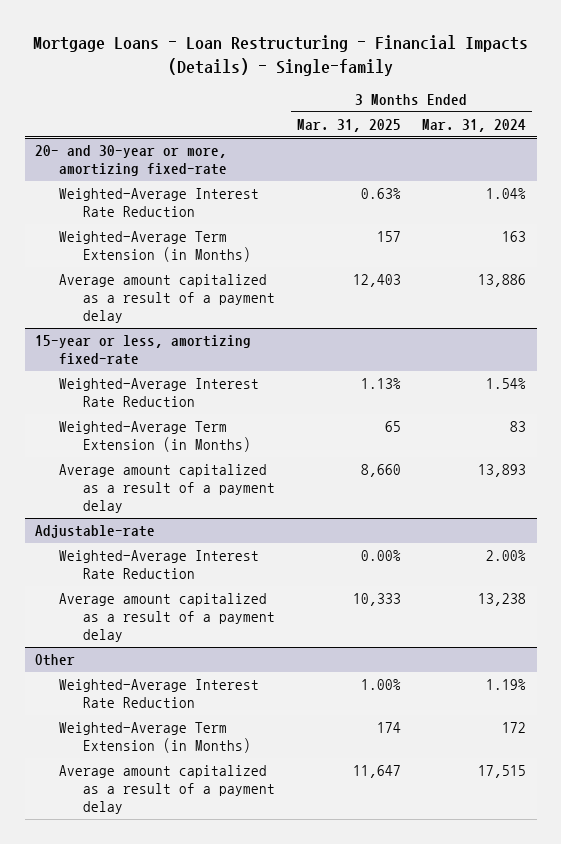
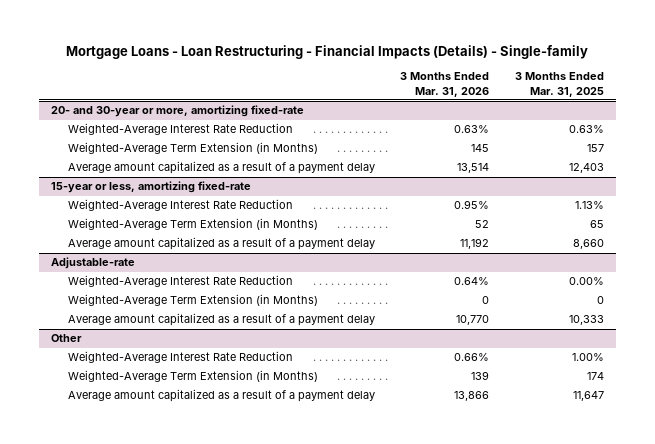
- | 3 Months Ended Mar. 31, 2025 | 3 Months Ended Mar. 31, 2024
+ | 3 Months Ended Mar. 31, 2026 | 3 Months Ended Mar. 31, 2025
@ Adjustable-rate
+ Weighted-Average Term Extension (in Months) | 0 | 0

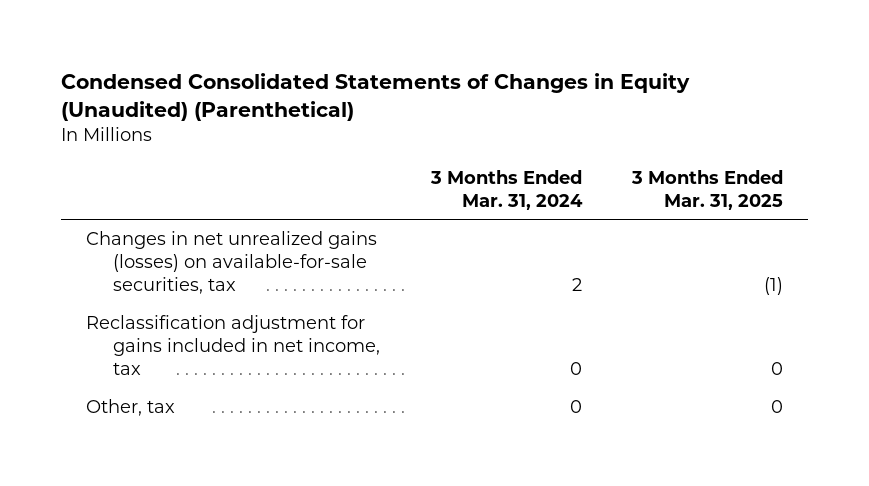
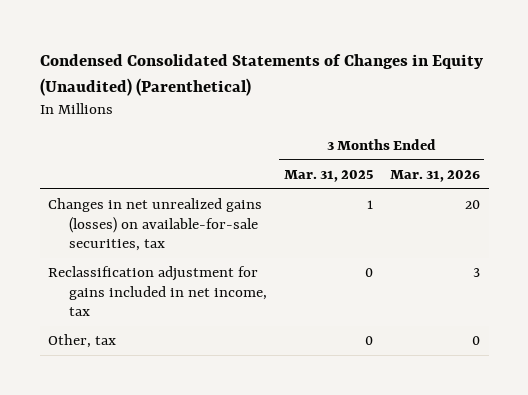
- | 3 Months Ended Mar. 31, 2024 | 3 Months Ended Mar. 31, 2025
+ | 3 Months Ended Mar. 31, 2025 | 3 Months Ended Mar. 31, 2026
- Changes in net unrealized gains (losses) on available-for-sale securities, tax | 2 | (1)
+ Changes in net unrealized gains (losses) on available-for-sale securities, tax | 1 | 20

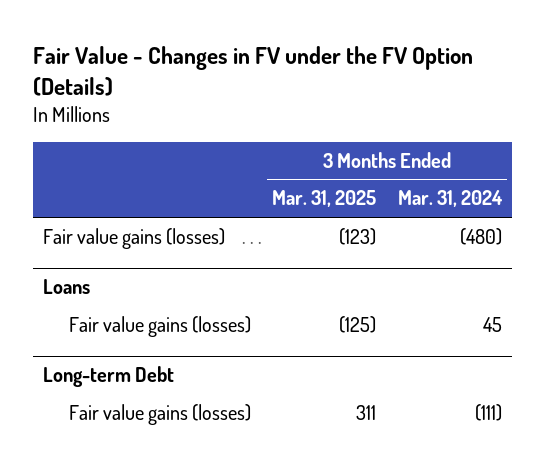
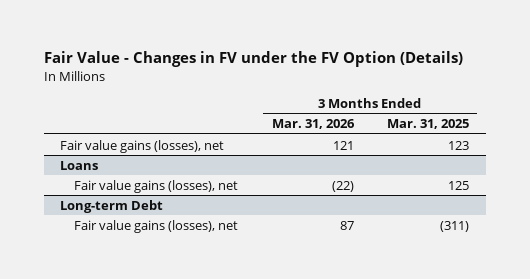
- | 3 Months Ended Mar. 31, 2025 | 3 Months Ended Mar. 31, 2024
+ | 3 Months Ended Mar. 31, 2026 | 3 Months Ended Mar. 31, 2025
- Fair value gains (losses) | (123) | (480)
+ Fair value gains (losses), net | 121 | 123
@ Loans
- Fair value gains (losses) | (125) | 45
+ Fair value gains (losses), net | (22) | 125
@ Long-term Debt
- Fair value gains (losses) | 311 | (111)
+ Fair value gains (losses), net | 87 | (311)

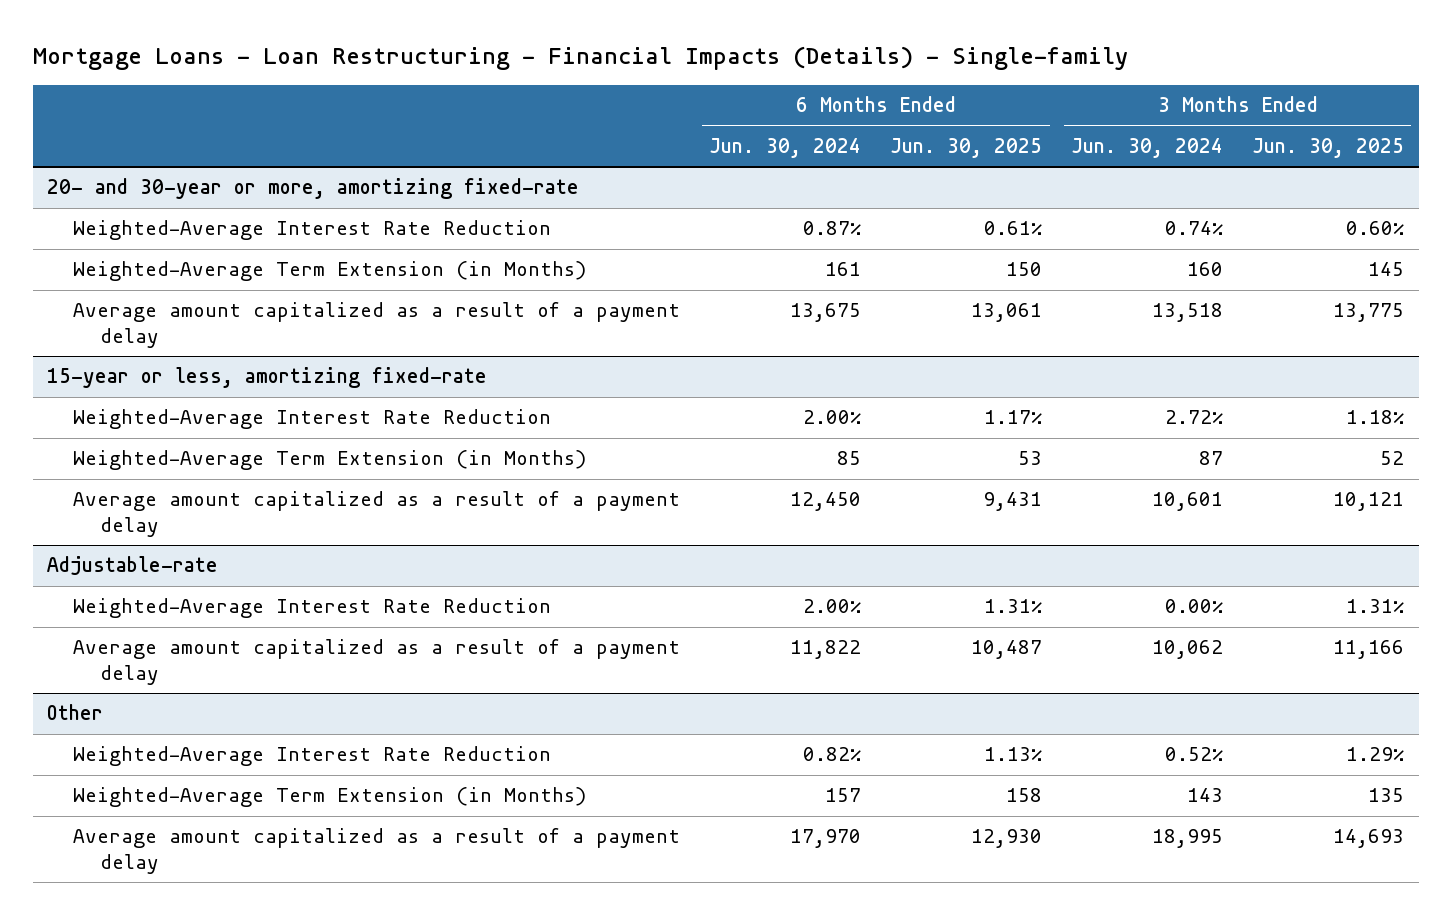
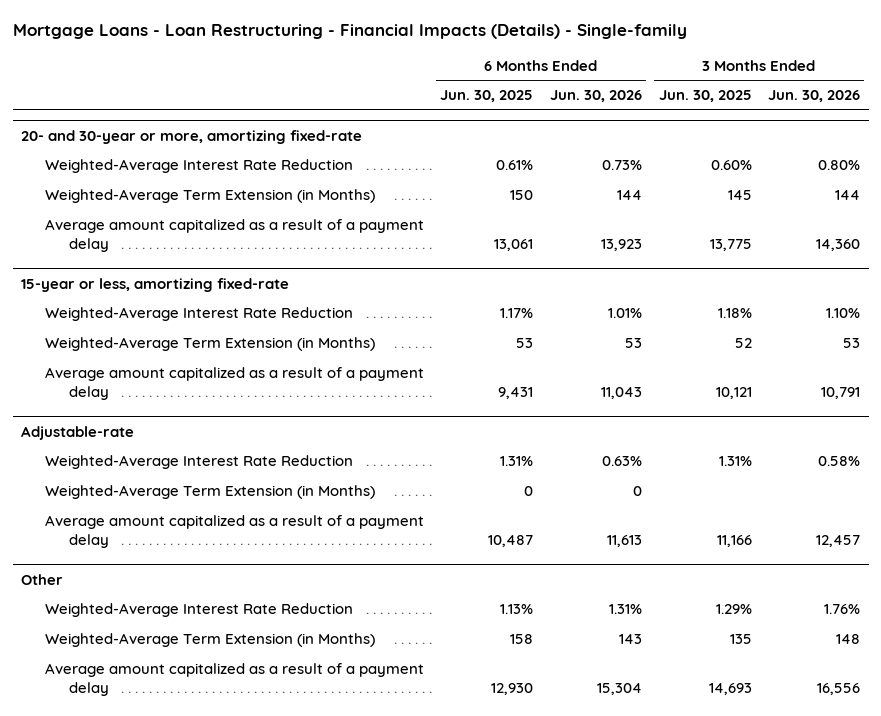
- | 6 Months Ended Jun. 30, 2024 | 6 Months Ended Jun. 30, 2025 | 3 Months Ended Jun. 30, 2024 | 3 Months Ended Jun. 30, 2025
+ | 6 Months Ended Jun. 30, 2025 | 6 Months Ended Jun. 30, 2026 | 3 Months Ended Jun. 30, 2025 | 3 Months Ended Jun. 30, 2026
@ Adjustable-rate
+ Weighted-Average Term Extension (in Months) | 0 | 0 | |

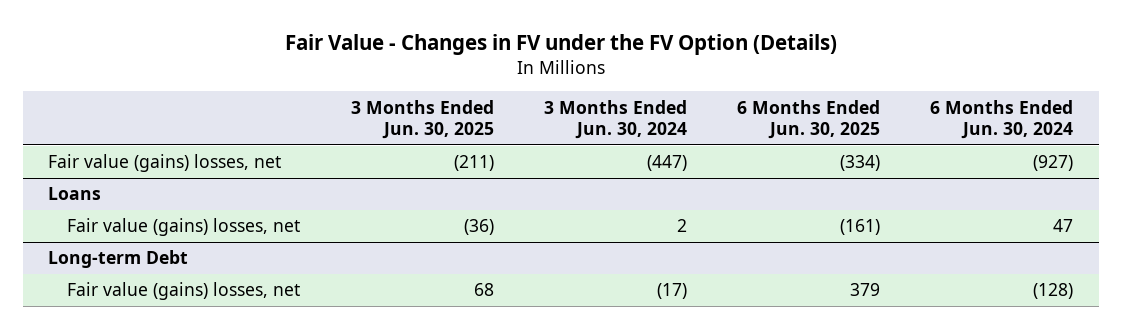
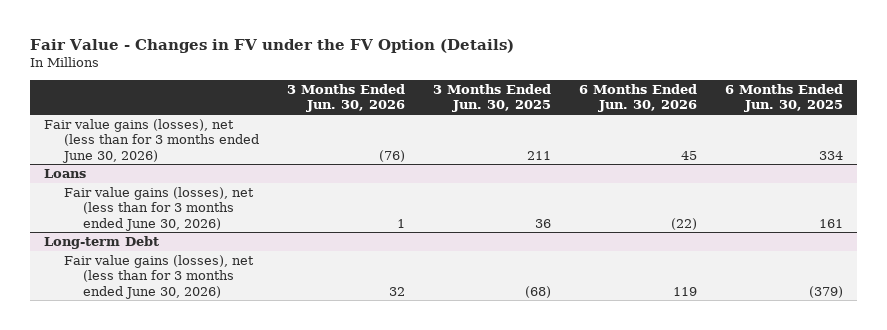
- | 3 Months Ended Jun. 30, 2025 | 3 Months Ended Jun. 30, 2024 | 6 Months Ended Jun. 30, 2025 | 6 Months Ended Jun. 30, 2024
+ | 3 Months Ended Jun. 30, 2026 | 3 Months Ended Jun. 30, 2025 | 6 Months Ended Jun. 30, 2026 | 6 Months Ended Jun. 30, 2025
- Fair value (gains) losses, net | (211) | (447) | (334) | (927)
+ Fair value gains (losses), net (less than for 3 months ended June 30, 2026) | (76) | 211 | 45 | 334
@ Loans
- Fair value (gains) losses, net | (36) | 2 | (161) | 47
+ Fair value gains (losses), net (less than for 3 months ended June 30, 2026) | 1 | 36 | (22) | 161
@ Long-term Debt
- Fair value (gains) losses, net | 68 | (17) | 379 | (128)
+ Fair value gains (losses), net (less than for 3 months ended June 30, 2026) | 32 | (68) | 119 | (379)

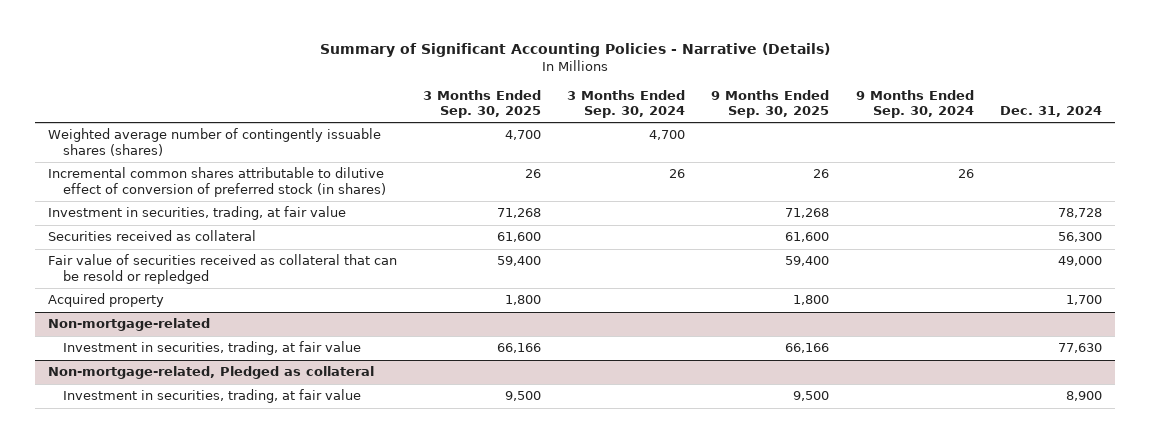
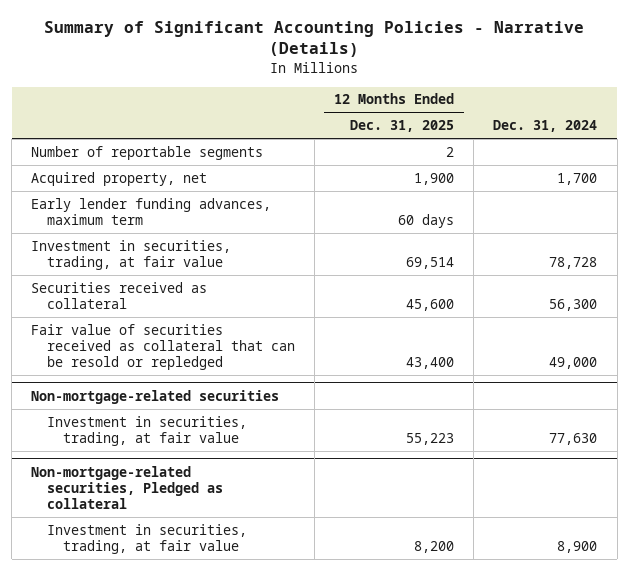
- | 3 Months Ended Sep. 30, 2025 | 3 Months Ended Sep. 30, 2024 | 9 Months Ended Sep. 30, 2025 | 9 Months Ended Sep. 30, 2024 | Dec. 31, 2024
+ | 12 Months Ended Dec. 31, 2025 | Dec. 31, 2024
- Weighted average number of contingently issuable shares (shares) | 4,700 | 4,700 | | |
- Incremental common shares attributable to dilutive effect of conversion of preferred stock (in shares) | 26 | 26 | 26 | 26 |
+ Number of reportable segments | 2 |
+ Acquired property, net | 1,900 | 1,700
+ Early lender funding advances, maximum term | 60 days |
- Acquired property | 1,800 | | 1,800 | | 1,700
- Non-mortgage-related
+ Non-mortgage-related securities
- Non-mortgage-related, Pledged as collateral
+ Non-mortgage-related securities, Pledged as collateral

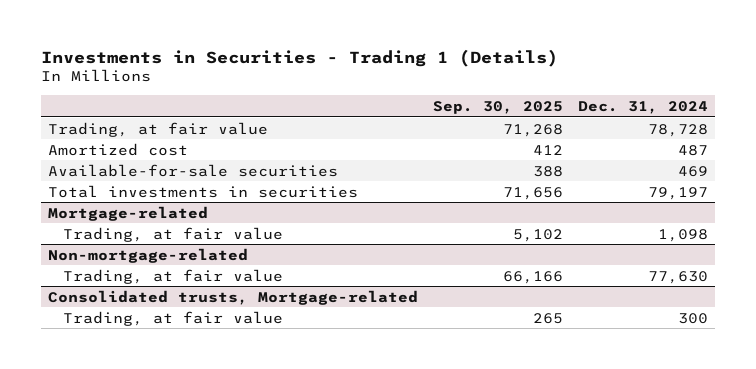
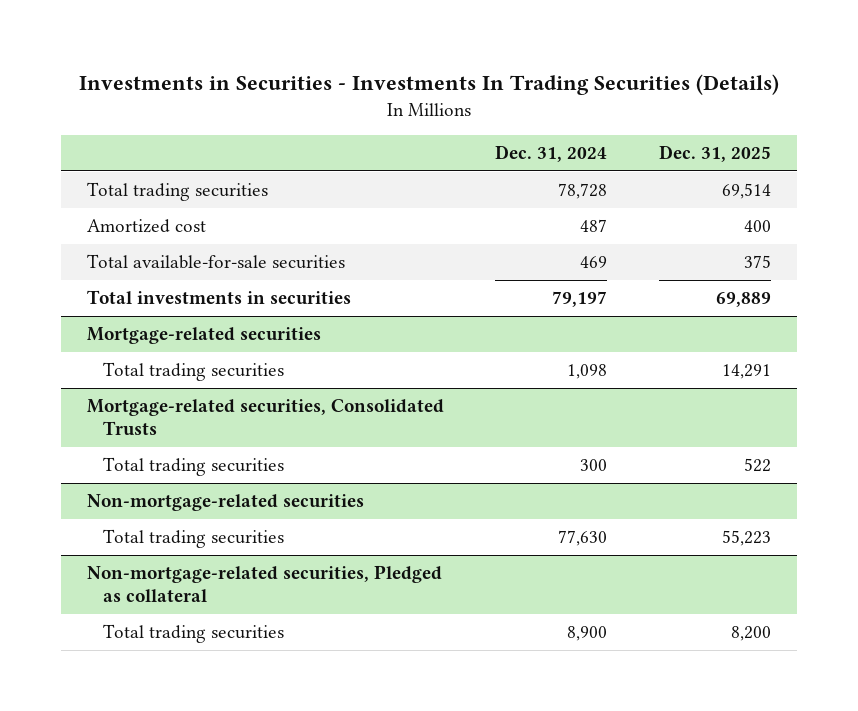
- Investments in Securities - Trading 1 (Details)
+ Investments in Securities - Investments In Trading Securities (Details)
- | Sep. 30, 2025 | Dec. 31, 2024
+ | Dec. 31, 2024 | Dec. 31, 2025
- Trading, at fair value | 71,268 | 78,728
+ Total trading securities | 78,728 | 69,514
- Available-for-sale securities | 388 | 469
+ Total available-for-sale securities | 469 | 375
- Mortgage-related
- Trading, at fair value | 5,102 | 1,098
- Non-mortgage-related
- Trading, at fair value | 66,166 | 77,630
- Consolidated trusts, Mortgage-related
- Trading, at fair value | 265 | 300
+ Mortgage-related securities
+ Total trading securities | 1,098 | 14,291
+ Mortgage-related securities, Consolidated Trusts
+ Total trading securities | 300 | 522
+ Non-mortgage-related securities
+ Total trading securities | 77,630 | 55,223
+ Non-mortgage-related securities, Pledged as collateral
+ Total trading securities | 8,900 | 8,200

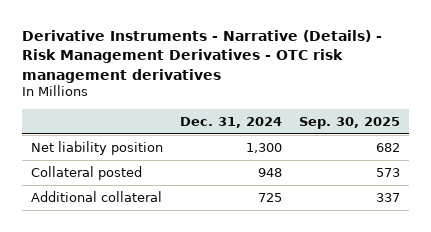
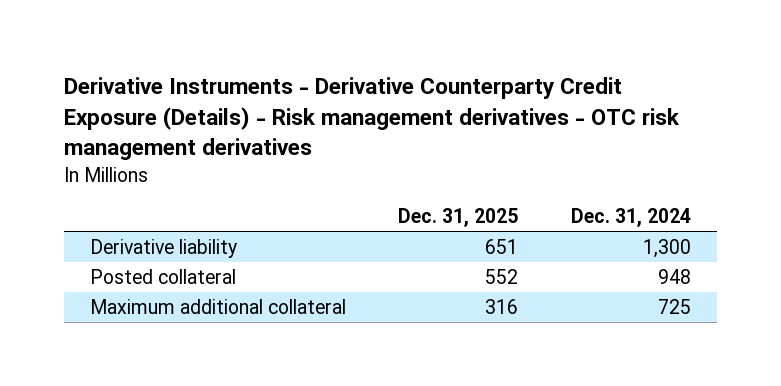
- Derivative Instruments - Narrative (Details) - Risk Management Derivatives - OTC risk management derivatives
+ Derivative Instruments - Derivative Counterparty Credit Exposure (Details) - Risk management derivatives - OTC risk management derivatives
- | Dec. 31, 2024 | Sep. 30, 2025
+ | Dec. 31, 2025 | Dec. 31, 2024
- Net liability position | 1,300 | 682
- Collateral posted | 948 | 573
- Additional collateral | 725 | 337
+ Derivative liability | 651 | 1,300
+ Posted collateral | 552 | 948
+ Maximum additional collateral | 316 | 725

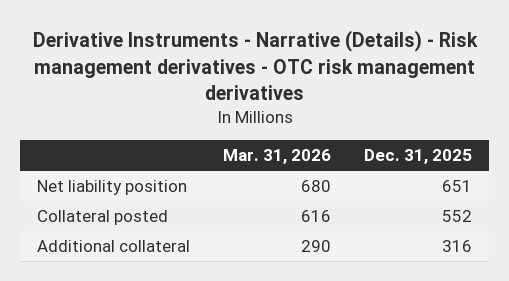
- Derivative Instruments - Derivative Counterparty Credit Exposure (Details) - Risk management derivatives - OTC risk management derivatives
+ Derivative Instruments - Narrative (Details) - Risk management derivatives - OTC risk management derivatives
- | Dec. 31, 2025 | Dec. 31, 2024
+ | Mar. 31, 2026 | Dec. 31, 2025
- Derivative liability | 651 | 1,300
- Posted collateral | 552 | 948
- Maximum additional collateral | 316 | 725
+ Net liability position | 680 | 651
+ Collateral posted | 616 | 552
+ Additional collateral | 290 | 316

